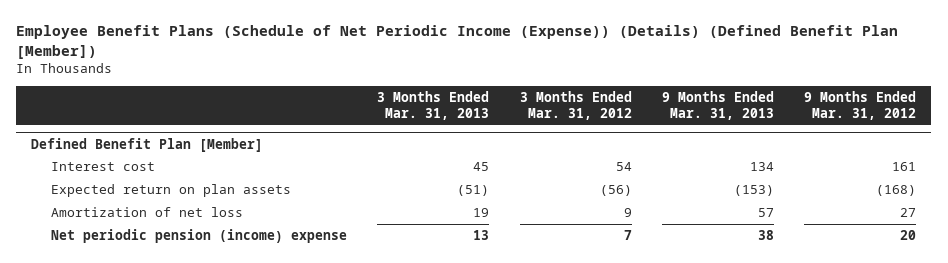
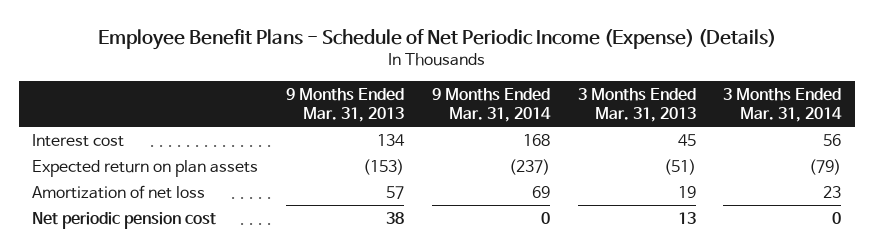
- Employee Benefit Plans (Schedule of Net Periodic Income (Expense)) (Details) (Defined Benefit Plan [Member])
+ Employee Benefit Plans - Schedule of Net Periodic Income (Expense) (Details)
- | 3 Months Ended Mar. 31, 2013 | 3 Months Ended Mar. 31, 2012 | 9 Months Ended Mar. 31, 2013 | 9 Months Ended Mar. 31, 2012
+ | 9 Months Ended Mar. 31, 2013 | 9 Months Ended Mar. 31, 2014 | 3 Months Ended Mar. 31, 2013 | 3 Months Ended Mar. 31, 2014
- Defined Benefit Plan [Member]
- Net periodic pension (income) expense | 13 | 7 | 38 | 20
+ Net periodic pension cost | 38 | 0 | 13 | 0

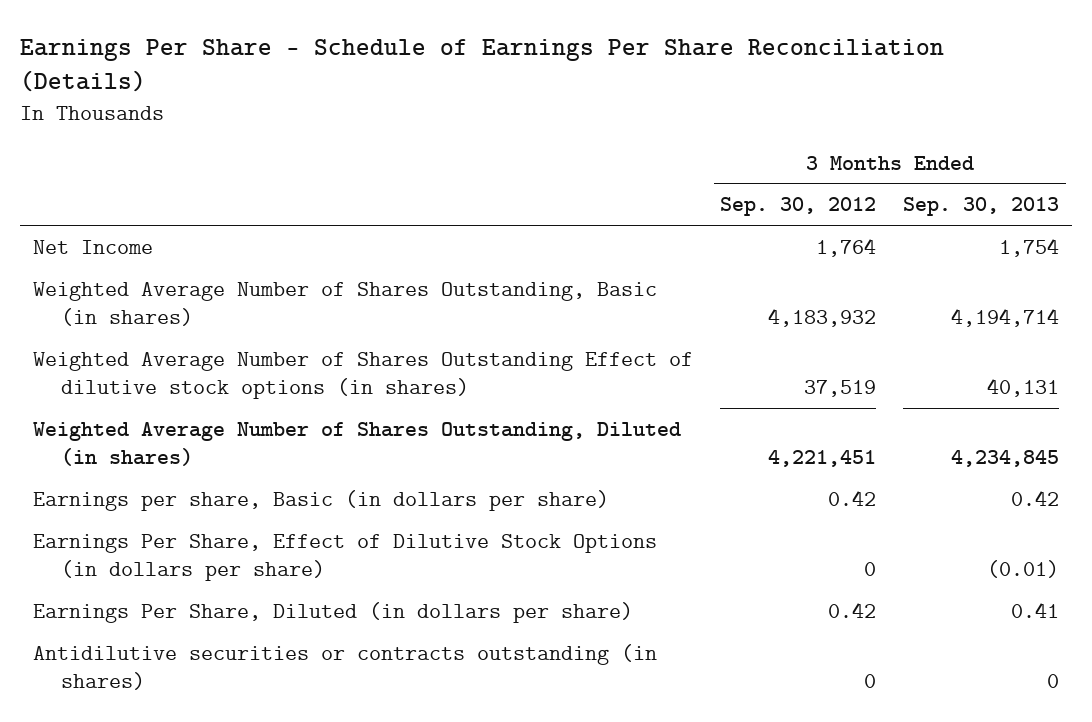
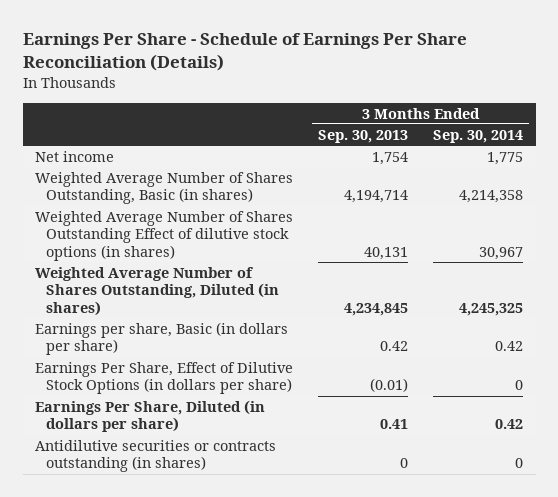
- | 3 Months Ended Sep. 30, 2012 | 3 Months Ended Sep. 30, 2013
+ | 3 Months Ended Sep. 30, 2013 | 3 Months Ended Sep. 30, 2014
- Net Income | 1,764 | 1,754
+ Net income | 1,754 | 1,775

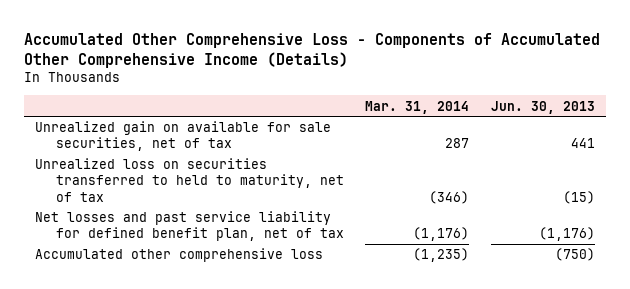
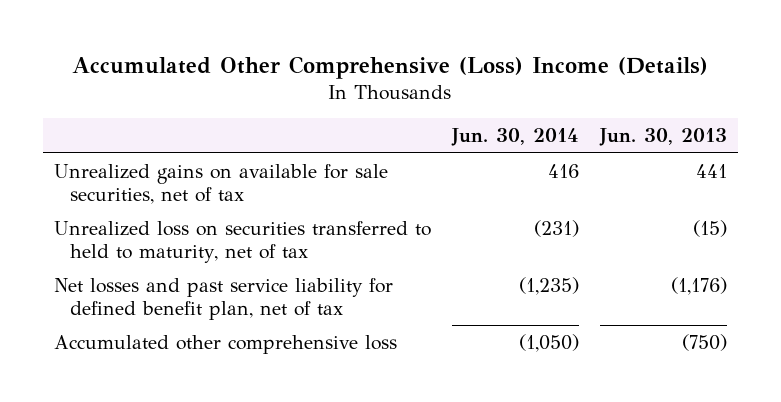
- Accumulated Other Comprehensive Loss - Components of Accumulated Other Comprehensive Income (Details)
+ Accumulated Other Comprehensive (Loss) Income (Details)
- | Mar. 31, 2014 | Jun. 30, 2013
+ | Jun. 30, 2014 | Jun. 30, 2013
- Unrealized gain on available for sale securities, net of tax | 287 | 441
+ Unrealized gains on available for sale securities, net of tax | 416 | 441

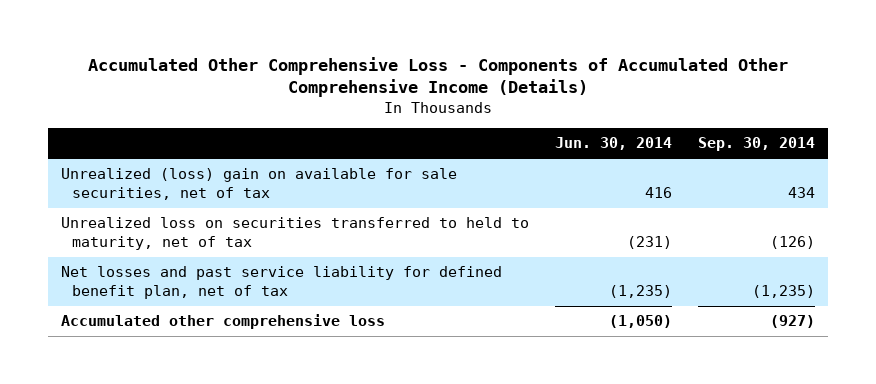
- Accumulated Other Comprehensive (Loss) Income (Details)
+ Accumulated Other Comprehensive Loss - Components of Accumulated Other Comprehensive Income (Details)
- | Jun. 30, 2014 | Jun. 30, 2013
+ | Jun. 30, 2014 | Sep. 30, 2014
- Unrealized gains on available for sale securities, net of tax | 416 | 441
+ Unrealized (loss) gain on available for sale securities, net of tax | 416 | 434

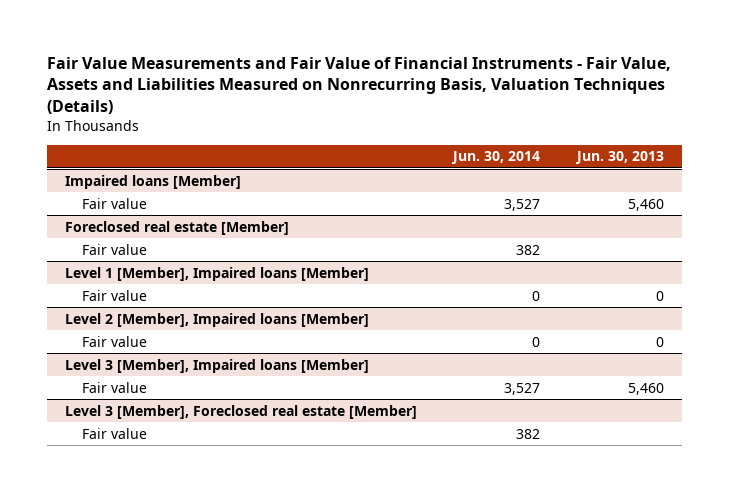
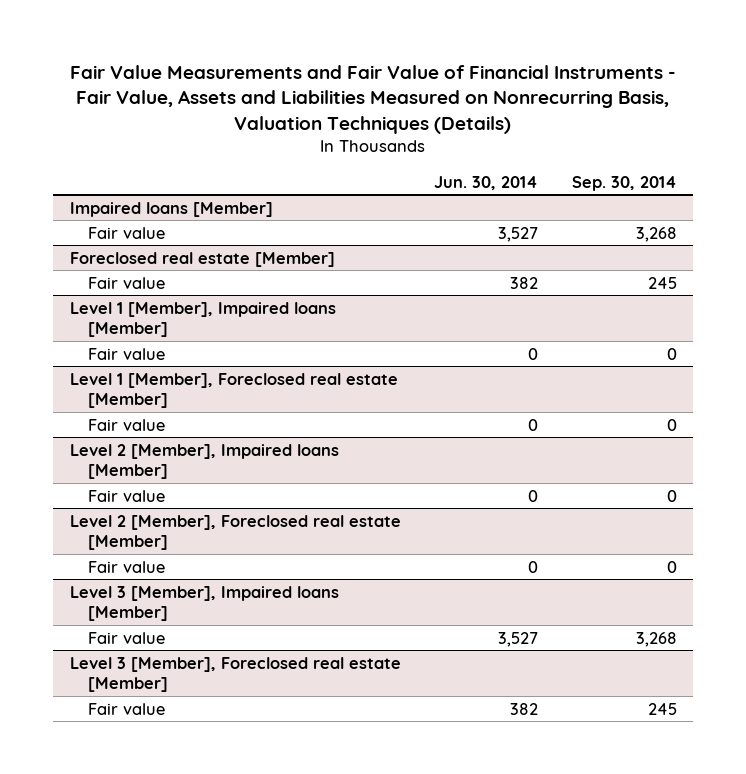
- | Jun. 30, 2014 | Jun. 30, 2013
+ | Jun. 30, 2014 | Sep. 30, 2014
+ Level 1 [Member], Foreclosed real estate [Member]
+ Fair value | 0 | 0
+ Level 2 [Member], Foreclosed real estate [Member]
+ Fair value | 0 | 0

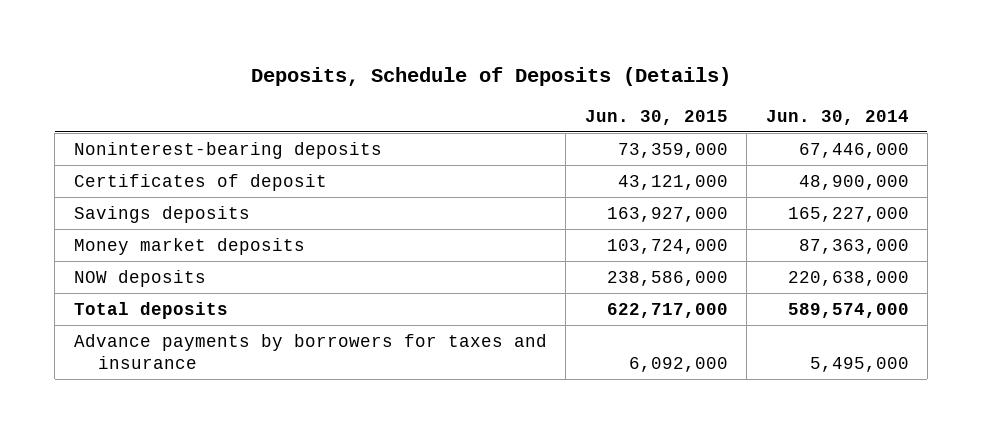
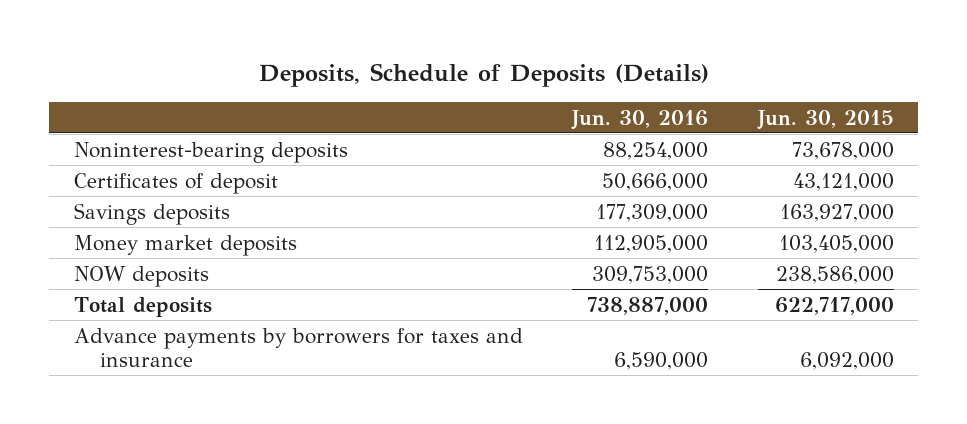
- | Jun. 30, 2015 | Jun. 30, 2014
+ | Jun. 30, 2016 | Jun. 30, 2015
- Noninterest-bearing deposits | 73,359,000 | 67,446,000
+ Noninterest-bearing deposits | 88,254,000 | 73,678,000
- Money market deposits | 103,724,000 | 87,363,000
+ Money market deposits | 112,905,000 | 103,405,000

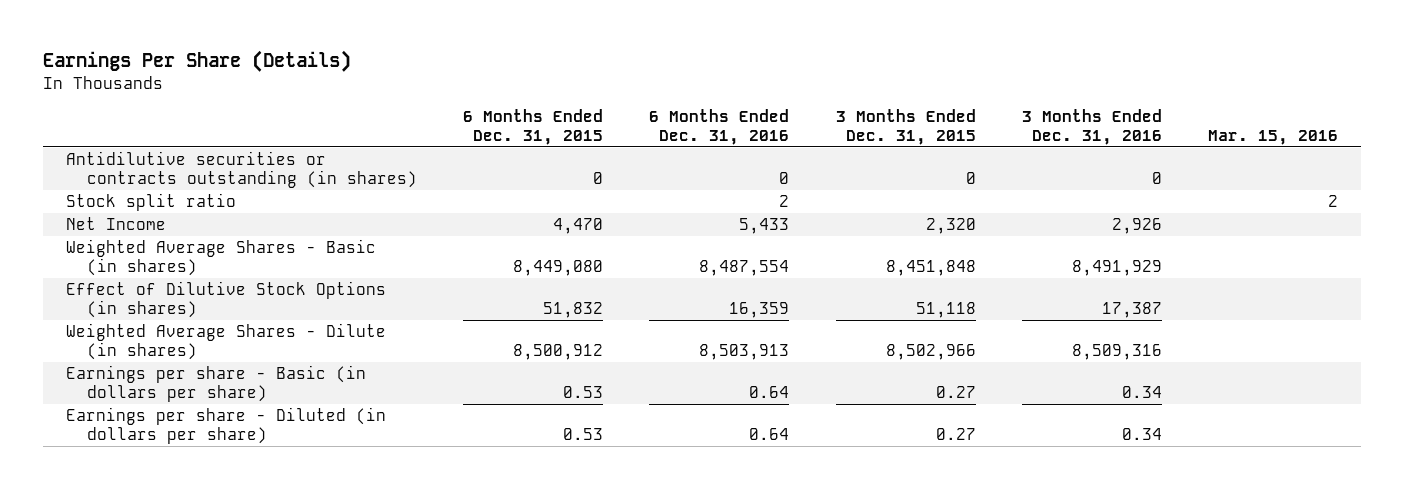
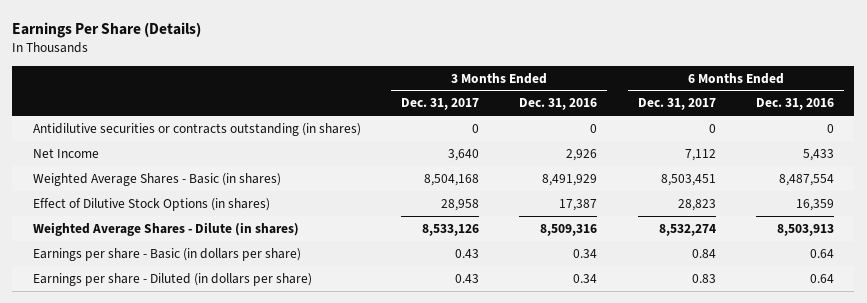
- | 6 Months Ended Dec. 31, 2015 | 6 Months Ended Dec. 31, 2016 | 3 Months Ended Dec. 31, 2015 | 3 Months Ended Dec. 31, 2016 | Mar. 15, 2016
+ | 3 Months Ended Dec. 31, 2017 | 3 Months Ended Dec. 31, 2016 | 6 Months Ended Dec. 31, 2017 | 6 Months Ended Dec. 31, 2016
- Stock split ratio | | 2 | | | 2

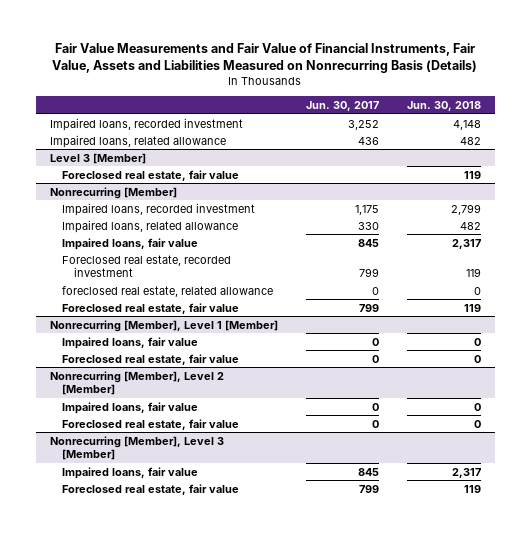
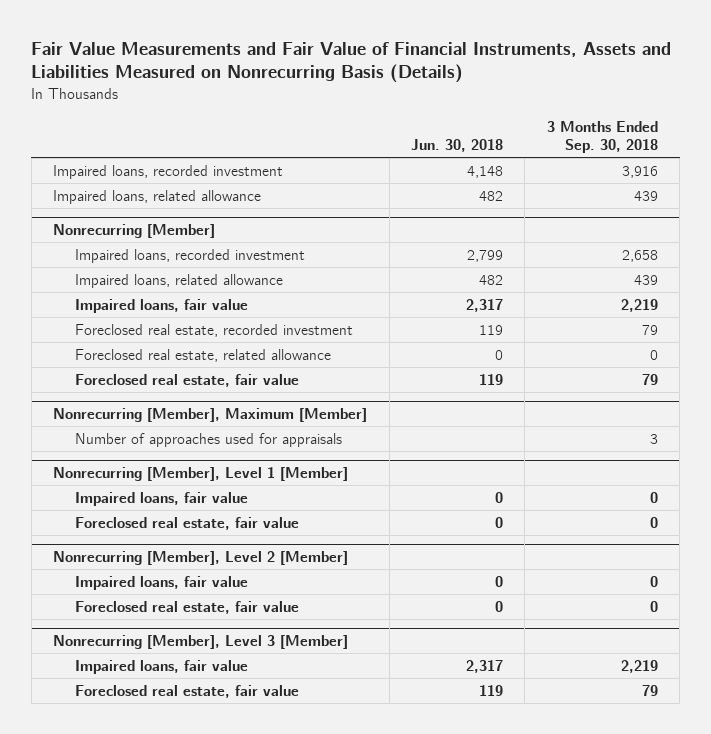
- Fair Value Measurements and Fair Value of Financial Instruments, Fair Value, Assets and Liabilities Measured on Nonrecurring Basis (Details)
+ Fair Value Measurements and Fair Value of Financial Instruments, Assets and Liabilities Measured on Nonrecurring Basis (Details)
- | Jun. 30, 2017 | Jun. 30, 2018
+ | Jun. 30, 2018 | 3 Months Ended Sep. 30, 2018
- Level 3 [Member]
- Foreclosed real estate, fair value | | 119
@ Nonrecurring [Member]
- foreclosed real estate, related allowance | 0 | 0
+ Foreclosed real estate, related allowance | 0 | 0
+ Nonrecurring [Member], Maximum [Member]
+ Number of approaches used for appraisals | | 3

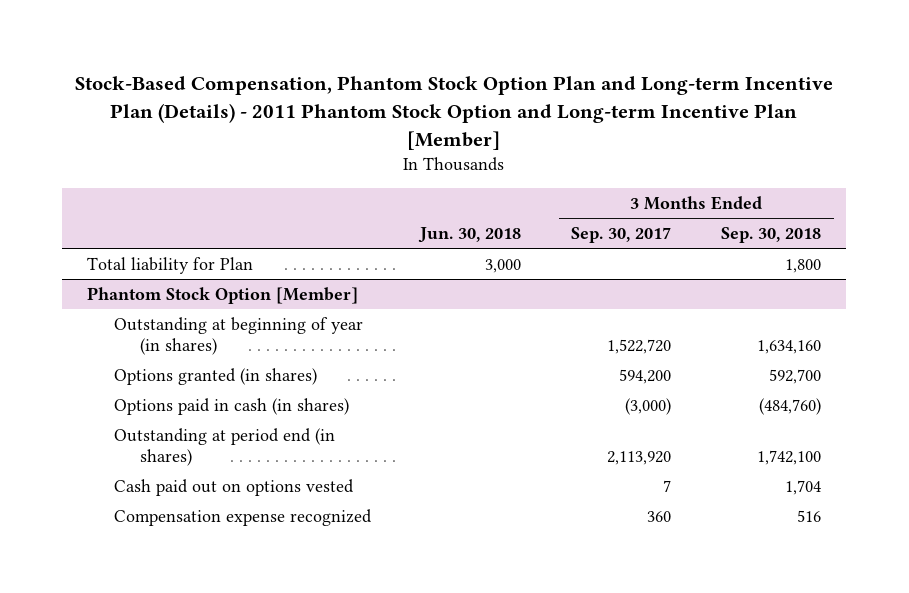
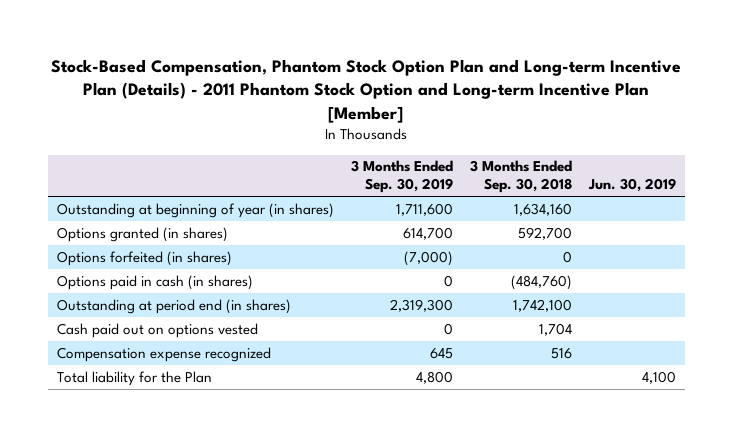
- | Jun. 30, 2018 | 3 Months Ended Sep. 30, 2017 | 3 Months Ended Sep. 30, 2018
+ | 3 Months Ended Sep. 30, 2019 | 3 Months Ended Sep. 30, 2018 | Jun. 30, 2019
- Total liability for Plan | 3,000 | | 1,800
- Phantom Stock Option [Member]
+ Options forfeited (in shares) | (7,000) | 0 |
+ Total liability for the Plan | 4,800 | | 4,100

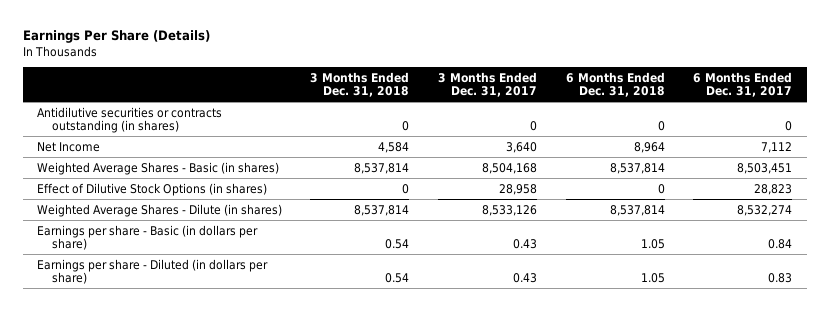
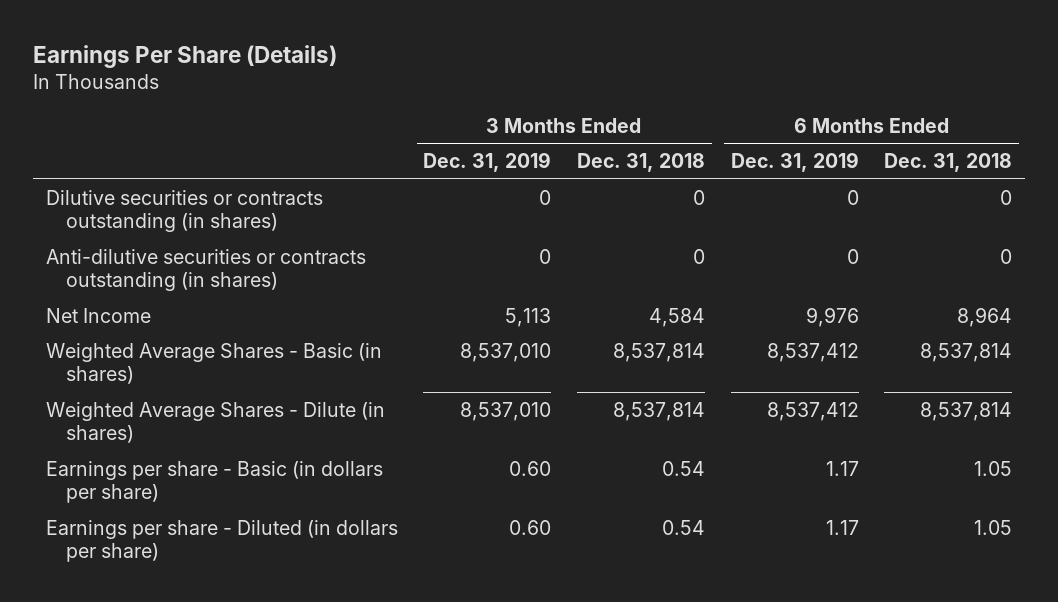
- | 3 Months Ended Dec. 31, 2018 | 3 Months Ended Dec. 31, 2017 | 6 Months Ended Dec. 31, 2018 | 6 Months Ended Dec. 31, 2017
+ | 3 Months Ended Dec. 31, 2019 | 3 Months Ended Dec. 31, 2018 | 6 Months Ended Dec. 31, 2019 | 6 Months Ended Dec. 31, 2018
- Antidilutive securities or contracts outstanding (in shares) | 0 | 0 | 0 | 0
+ Dilutive securities or contracts outstanding (in shares) | 0 | 0 | 0 | 0
+ Anti-dilutive securities or contracts outstanding (in shares) | 0 | 0 | 0 | 0
- Effect of Dilutive Stock Options (in shares) | 0 | 28,958 | 0 | 28,823

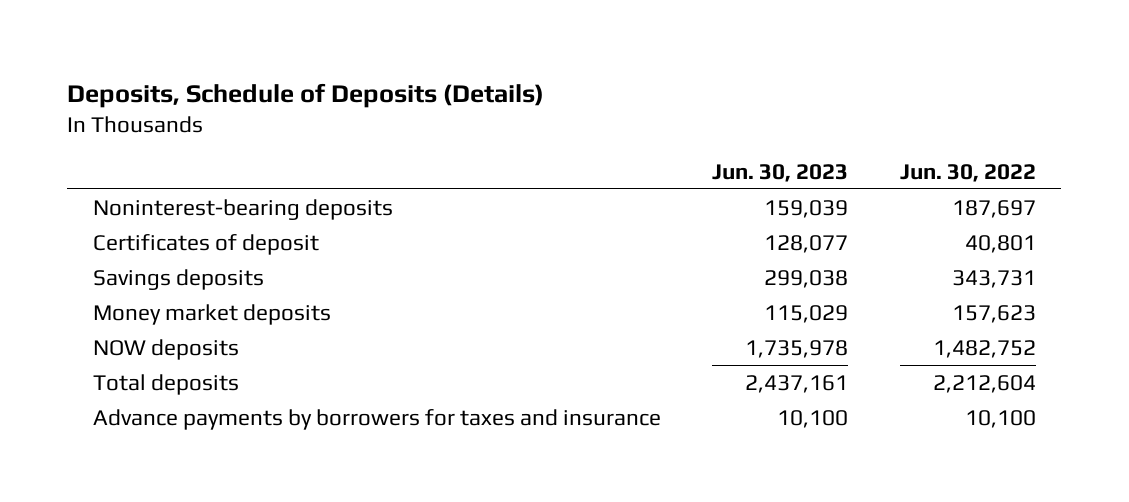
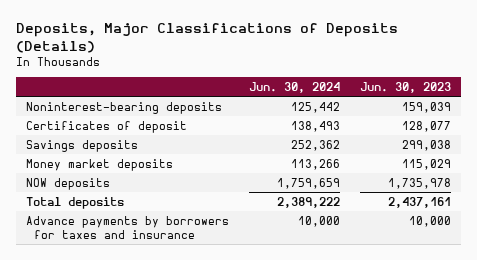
- Deposits, Schedule of Deposits (Details)
+ Deposits, Major Classifications of Deposits (Details)
- | Jun. 30, 2023 | Jun. 30, 2022
+ | Jun. 30, 2024 | Jun. 30, 2023
- Advance payments by borrowers for taxes and insurance | 10,100 | 10,100
+ Advance payments by borrowers for taxes and insurance | 10,000 | 10,000

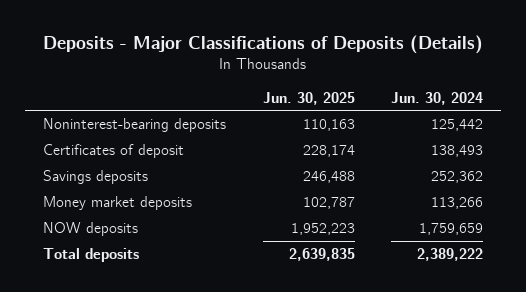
- Deposits, Major Classifications of Deposits (Details)
+ Deposits - Major Classifications of Deposits (Details)
- | Jun. 30, 2024 | Jun. 30, 2023
+ | Jun. 30, 2025 | Jun. 30, 2024
- Advance payments by borrowers for taxes and insurance | 10,000 | 10,000

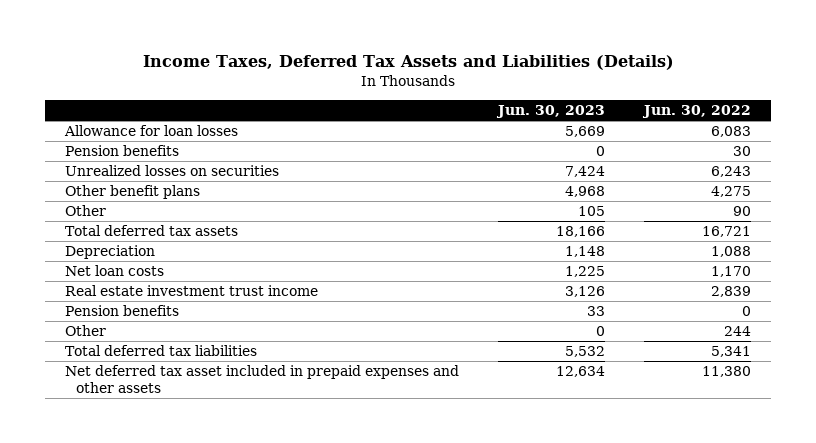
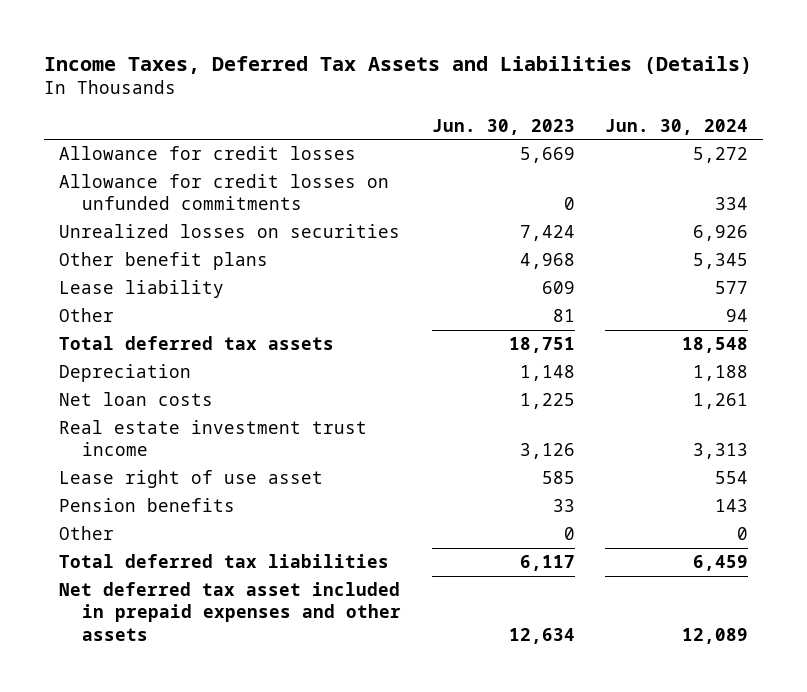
- | Jun. 30, 2023 | Jun. 30, 2022
+ | Jun. 30, 2023 | Jun. 30, 2024
- Allowance for loan losses | 5,669 | 6,083
- Pension benefits | 0 | 30
+ Allowance for credit losses | 5,669 | 5,272
+ Allowance for credit losses on unfunded commitments | 0 | 334
- Other | 105 | 90
- Total deferred tax assets | 18,166 | 16,721
+ Lease liability | 609 | 577
+ Other | 81 | 94
+ Total deferred tax assets | 18,751 | 18,548
+ Lease right of use asset | 585 | 554
- Total deferred tax liabilities | 5,532 | 5,341
+ Total deferred tax liabilities | 6,117 | 6,459

